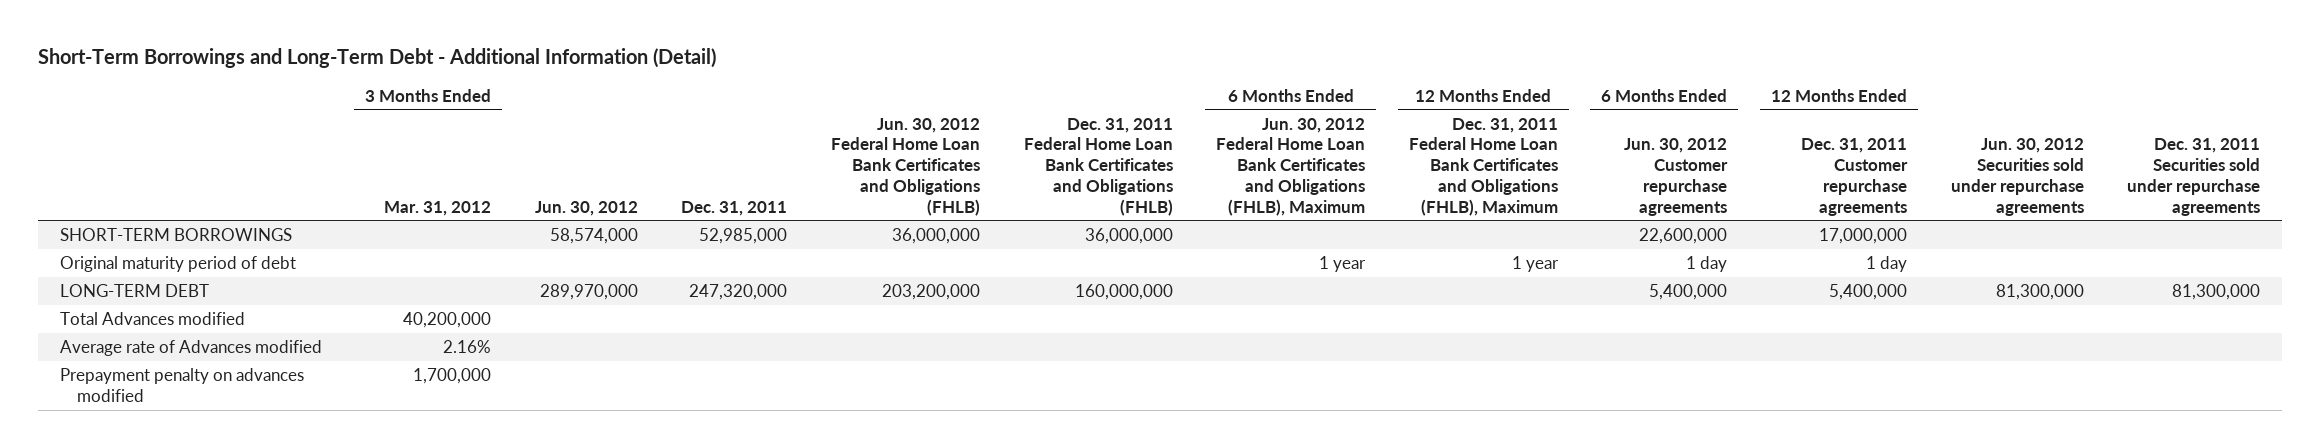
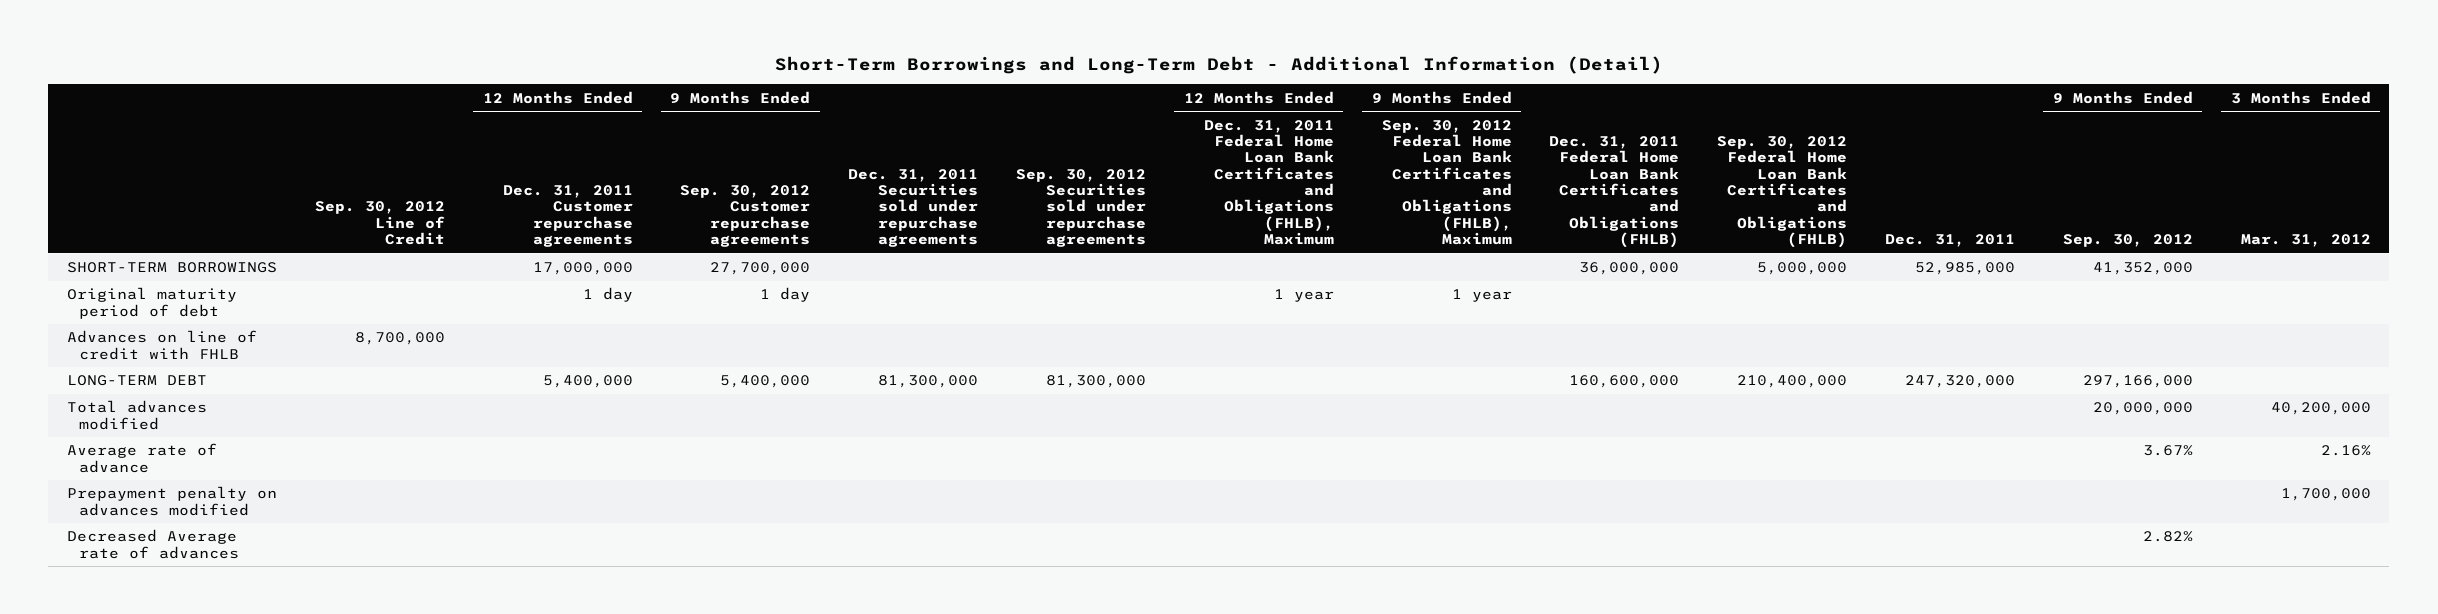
- | 3 Months Ended Mar. 31, 2012 | Jun. 30, 2012 | Dec. 31, 2011 | Jun. 30, 2012 Federal Home Loan Bank Certificates and Obligations (FHLB) | Dec. 31, 2011 Federal Home Loan Bank Certificates and Obligations (FHLB) | 6 Months Ended Jun. 30, 2012 Federal Home Loan Bank Certificates and Obligations (FHLB), Maximum | 12 Months Ended Dec. 31, 2011 Federal Home Loan Bank Certificates and Obligations (FHLB), Maximum | 6 Months Ended Jun. 30, 2012 Customer repurchase agreements | 12 Months Ended Dec. 31, 2011 Customer repurchase agreements | Jun. 30, 2012 Securities sold under repurchase agreements | Dec. 31, 2011 Securities sold under repurchase agreements
+ | Sep. 30, 2012 Line of Credit | 12 Months Ended Dec. 31, 2011 Customer repurchase agreements | 9 Months Ended Sep. 30, 2012 Customer repurchase agreements | Dec. 31, 2011 Securities sold under repurchase agreements | Sep. 30, 2012 Securities sold under repurchase agreements | 12 Months Ended Dec. 31, 2011 Federal Home Loan Bank Certificates and Obligations (FHLB), Maximum | 9 Months Ended Sep. 30, 2012 Federal Home Loan Bank Certificates and Obligations (FHLB), Maximum | Dec. 31, 2011 Federal Home Loan Bank Certificates and Obligations (FHLB) | Sep. 30, 2012 Federal Home Loan Bank Certificates and Obligations (FHLB) | Dec. 31, 2011 | 9 Months Ended Sep. 30, 2012 | 3 Months Ended Mar. 31, 2012
- LONG-TERM DEBT | | 289,970,000 | 247,320,000 | 203,200,000 | 160,000,000 | | | 5,400,000 | 5,400,000 | 81,300,000 | 81,300,000
- Total Advances modified | 40,200,000 | | | | | | | | | |
- Average rate of Advances modified | 2.16% | | | | | | | | | |
+ Advances on line of credit with FHLB | 8,700,000 | | | | | | | | | | |
+ LONG-TERM DEBT | | 5,400,000 | 5,400,000 | 81,300,000 | 81,300,000 | | | 160,600,000 | 210,400,000 | 247,320,000 | 297,166,000 |
+ Total advances modified | | | | | | | | | | | 20,000,000 | 40,200,000
+ Average rate of advance | | | | | | | | | | | 3.67% | 2.16%
+ Decreased Average rate of advances | | | | | | | | | | | 2.82% |

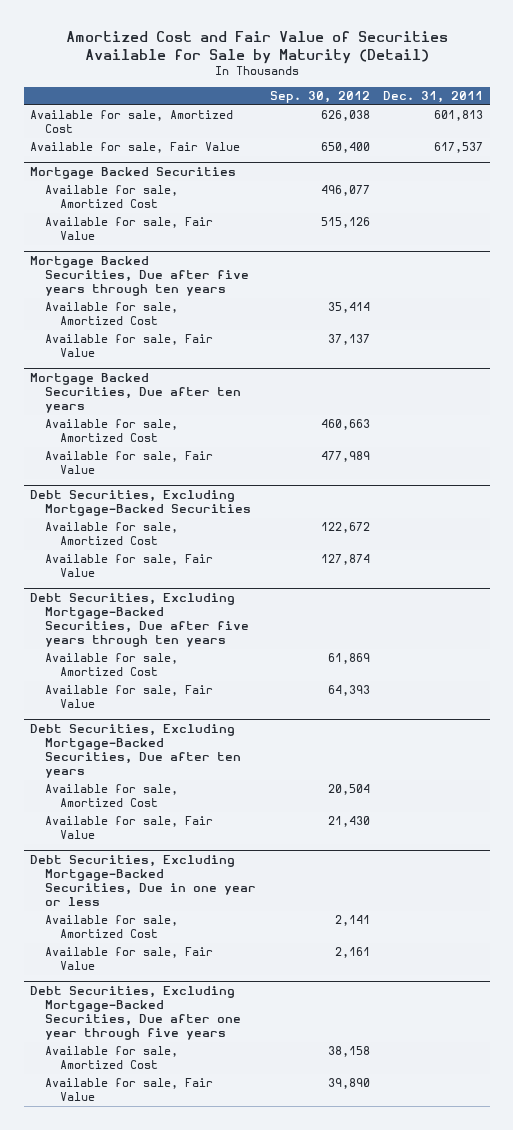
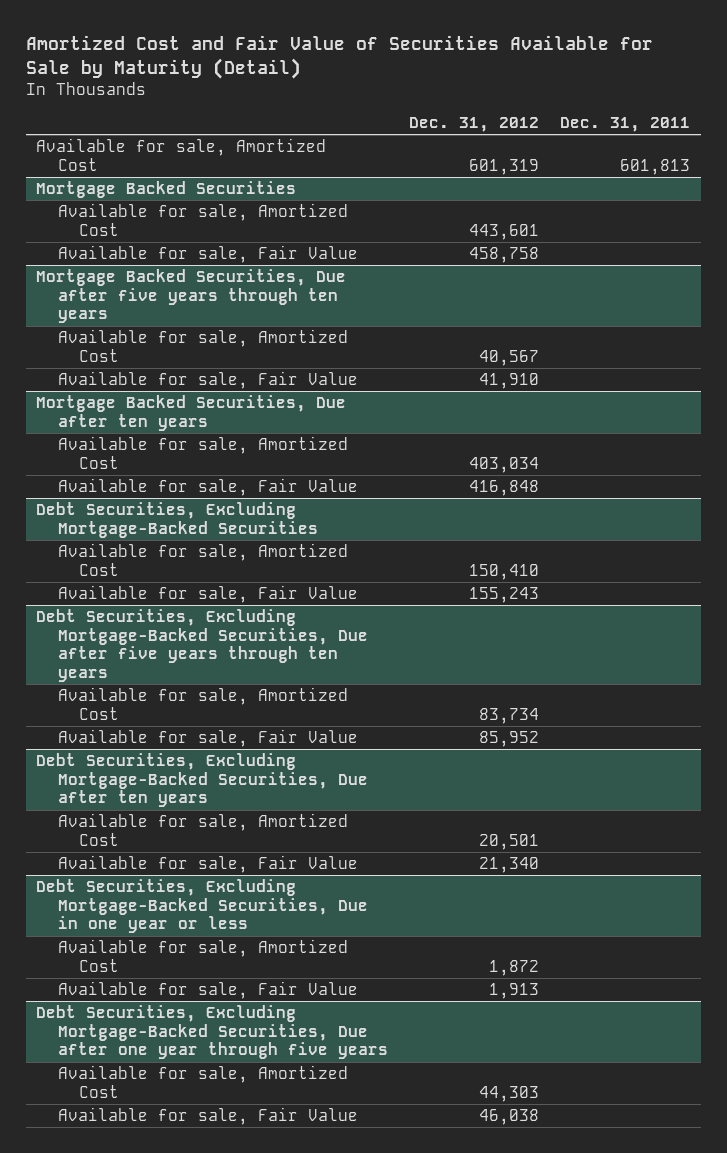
- | Sep. 30, 2012 | Dec. 31, 2011
+ | Dec. 31, 2012 | Dec. 31, 2011
- Available for sale, Fair Value | 650,400 | 617,537

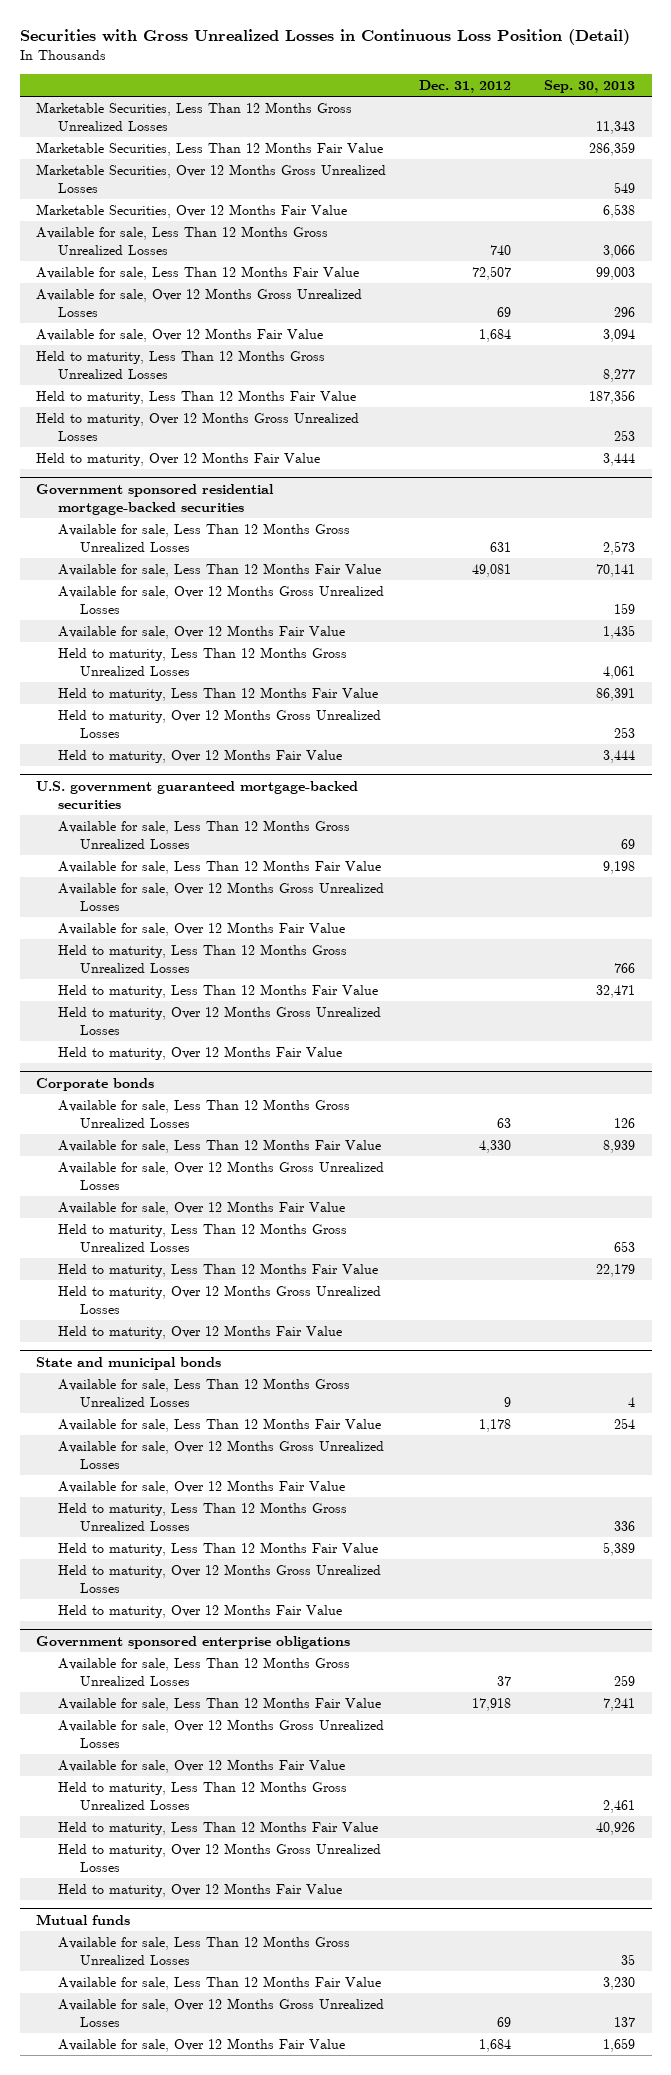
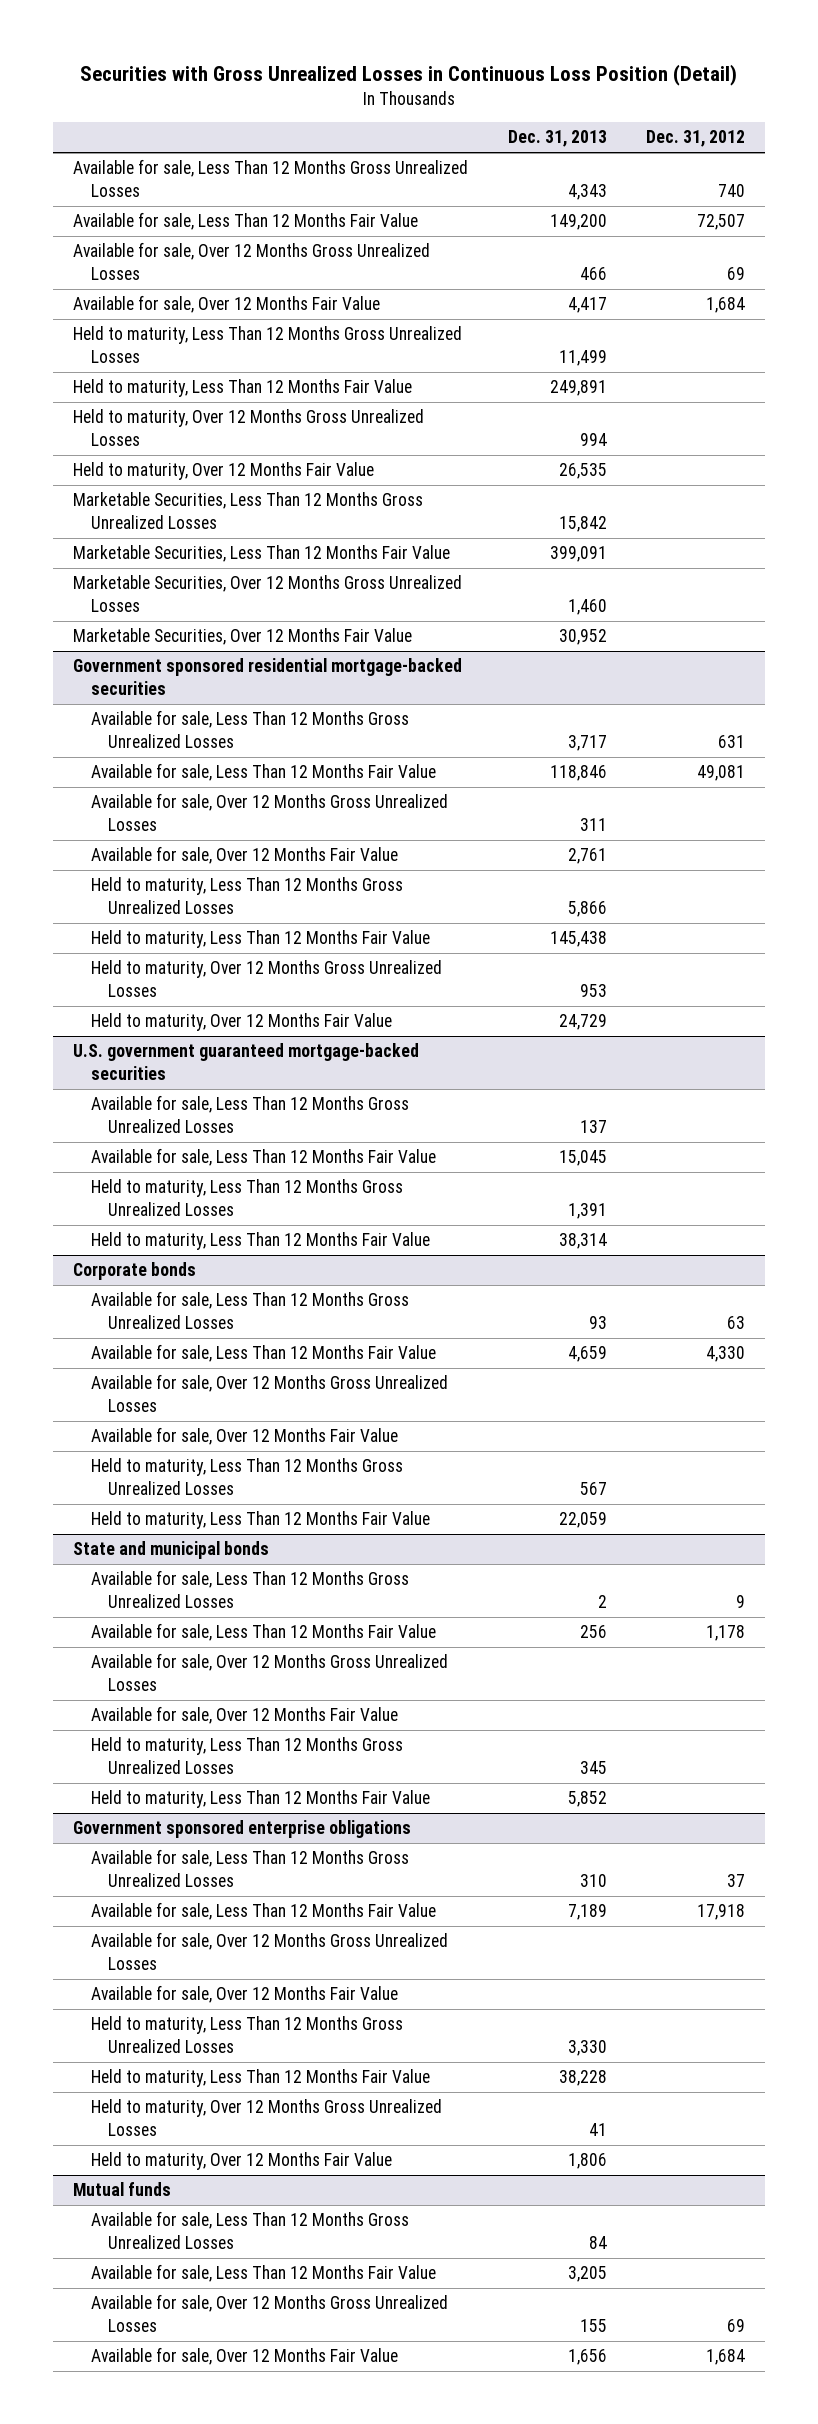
- | Dec. 31, 2012 | Sep. 30, 2013
+ | Dec. 31, 2013 | Dec. 31, 2012
moved down: Marketable Securities, Less Than 12 Months Gross Unrealized Losses | 15,842 |
moved down: Marketable Securities, Less Than 12 Months Fair Value | 399,091 |
moved down: Marketable Securities, Over 12 Months Gross Unrealized Losses | 1,460 |
moved down: Marketable Securities, Over 12 Months Fair Value | 30,952 |
@ U.S. government guaranteed mortgage-backed securities
- Available for sale, Over 12 Months Gross Unrealized Losses
- Available for sale, Over 12 Months Fair Value
- Held to maturity, Over 12 Months Gross Unrealized Losses
- Held to maturity, Over 12 Months Fair Value
@ Corporate bonds
- Held to maturity, Over 12 Months Gross Unrealized Losses
- Held to maturity, Over 12 Months Fair Value
@ State and municipal bonds
- Held to maturity, Over 12 Months Gross Unrealized Losses
- Held to maturity, Over 12 Months Fair Value

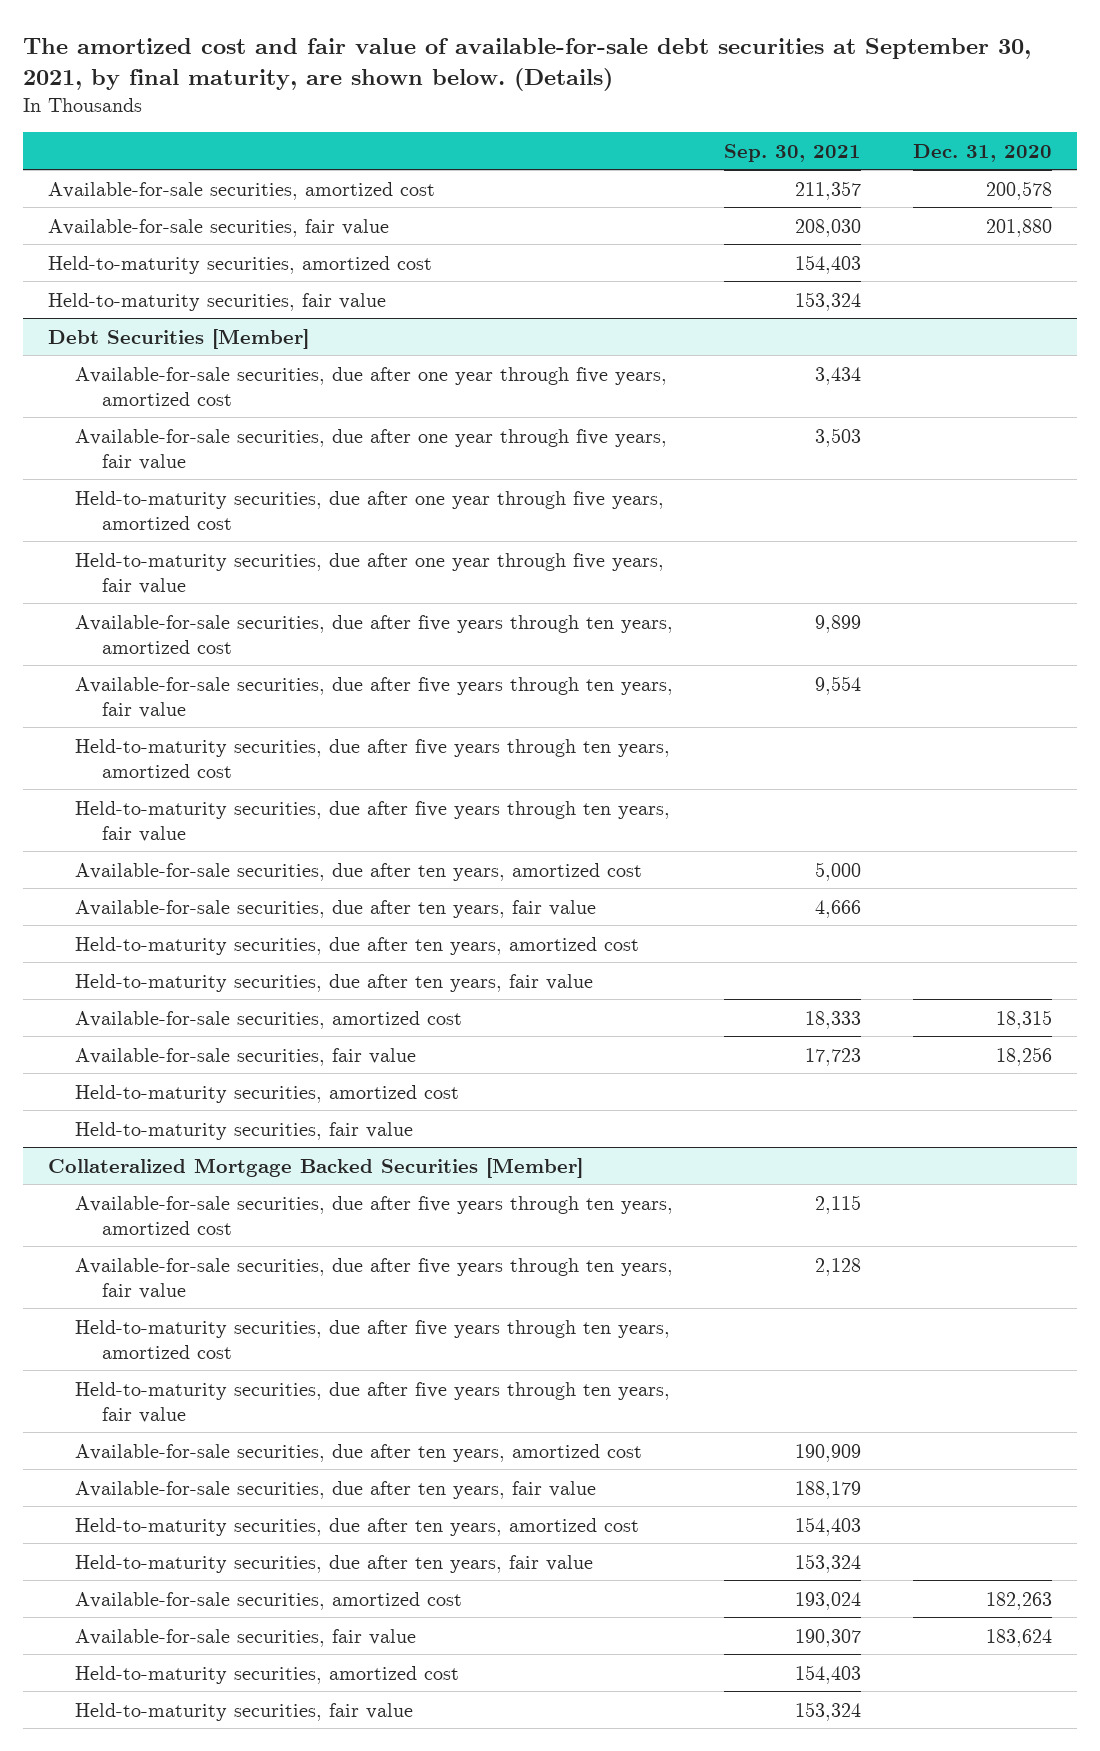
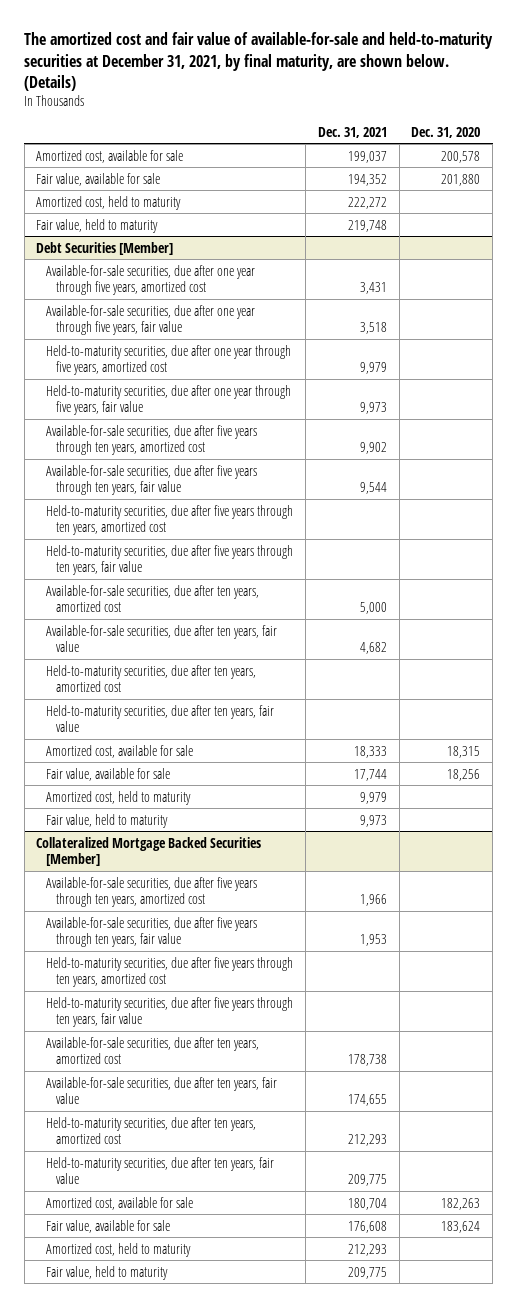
- The amortized cost and fair value of available-for-sale debt securities at September 30, 2021, by final maturity, are shown below. (Details)
+ The amortized cost and fair value of available-for-sale and held-to-maturity securities at December 31, 2021, by final maturity, are shown below. (Details)
- | Sep. 30, 2021 | Dec. 31, 2020
+ | Dec. 31, 2021 | Dec. 31, 2020
- Available-for-sale securities, amortized cost | 211,357 | 200,578
- Available-for-sale securities, fair value | 208,030 | 201,880
- Held-to-maturity securities, amortized cost | 154,403 |
- Held-to-maturity securities, fair value | 153,324 |
+ Amortized cost, available for sale | 199,037 | 200,578
+ Fair value, available for sale | 194,352 | 201,880
+ Amortized cost, held to maturity | 222,272 |
+ Fair value, held to maturity | 219,748 |
@ Debt Securities [Member]
- Available-for-sale securities, amortized cost | 18,333 | 18,315
- Available-for-sale securities, fair value | 17,723 | 18,256
- Held-to-maturity securities, amortized cost
- Held-to-maturity securities, fair value
+ Amortized cost, available for sale | 18,333 | 18,315
+ Fair value, available for sale | 17,744 | 18,256
+ Amortized cost, held to maturity | 9,979 |
+ Fair value, held to maturity | 9,973 |
@ Collateralized Mortgage Backed Securities [Member]
- Available-for-sale securities, amortized cost | 193,024 | 182,263
- Available-for-sale securities, fair value | 190,307 | 183,624
- Held-to-maturity securities, amortized cost | 154,403 |
- Held-to-maturity securities, fair value | 153,324 |
+ Amortized cost, available for sale | 180,704 | 182,263
+ Fair value, available for sale | 176,608 | 183,624
+ Amortized cost, held to maturity | 212,293 |
+ Fair value, held to maturity | 209,775 |

